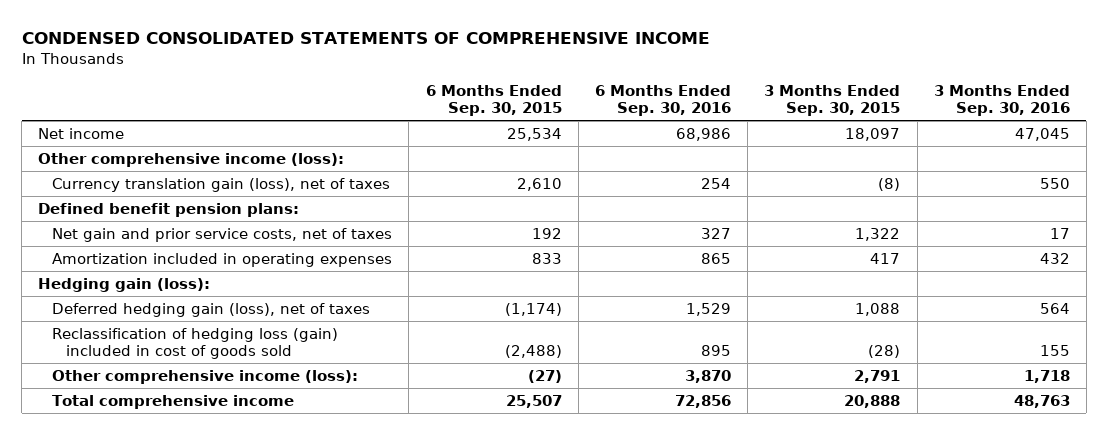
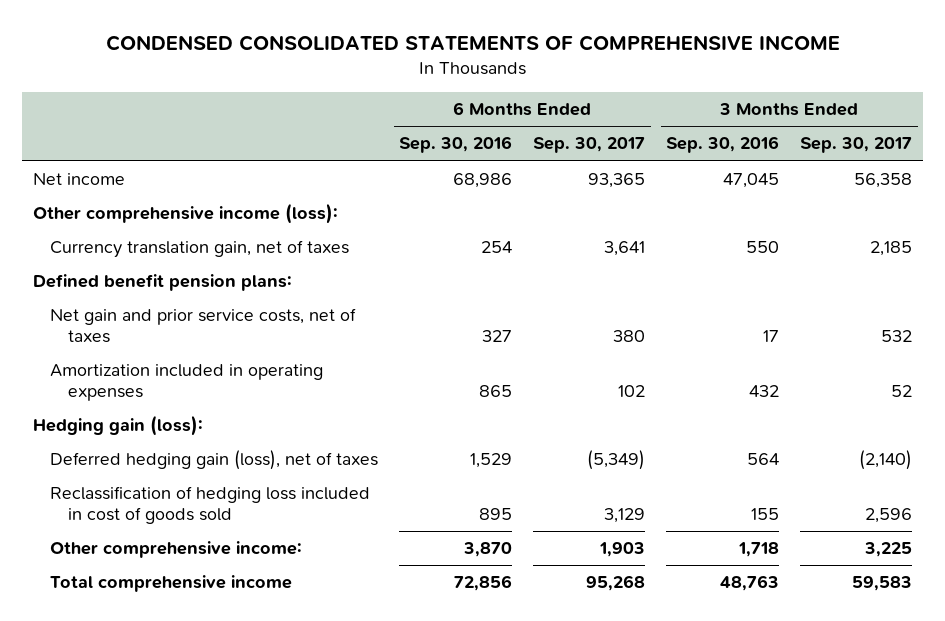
- | 6 Months Ended Sep. 30, 2015 | 6 Months Ended Sep. 30, 2016 | 3 Months Ended Sep. 30, 2015 | 3 Months Ended Sep. 30, 2016
+ | 6 Months Ended Sep. 30, 2016 | 6 Months Ended Sep. 30, 2017 | 3 Months Ended Sep. 30, 2016 | 3 Months Ended Sep. 30, 2017
- Currency translation gain (loss), net of taxes | 2,610 | 254 | (8) | 550
+ Currency translation gain, net of taxes | 254 | 3,641 | 550 | 2,185
- Reclassification of hedging loss (gain) included in cost of goods sold | (2,488) | 895 | (28) | 155
- Other comprehensive income (loss): | (27) | 3,870 | 2,791 | 1,718
+ Reclassification of hedging loss included in cost of goods sold | 895 | 3,129 | 155 | 2,596
+ Other comprehensive income: | 3,870 | 1,903 | 1,718 | 3,225

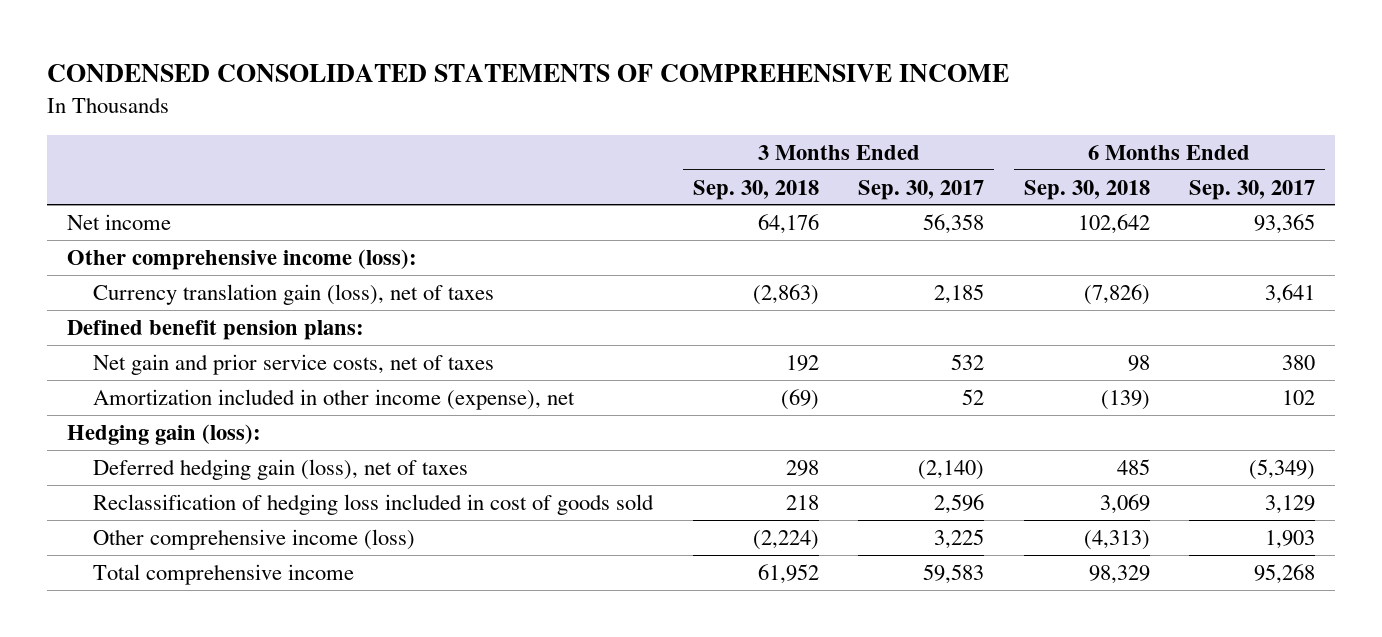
- | 6 Months Ended Sep. 30, 2016 | 6 Months Ended Sep. 30, 2017 | 3 Months Ended Sep. 30, 2016 | 3 Months Ended Sep. 30, 2017
+ | 3 Months Ended Sep. 30, 2018 | 3 Months Ended Sep. 30, 2017 | 6 Months Ended Sep. 30, 2018 | 6 Months Ended Sep. 30, 2017
- Currency translation gain, net of taxes | 254 | 3,641 | 550 | 2,185
+ Currency translation gain (loss), net of taxes | (2,863) | 2,185 | (7,826) | 3,641
- Amortization included in operating expenses | 865 | 102 | 432 | 52
+ Amortization included in other income (expense), net | (69) | 52 | (139) | 102
- Other comprehensive income: | 3,870 | 1,903 | 1,718 | 3,225
+ Other comprehensive income (loss) | (2,224) | 3,225 | (4,313) | 1,903

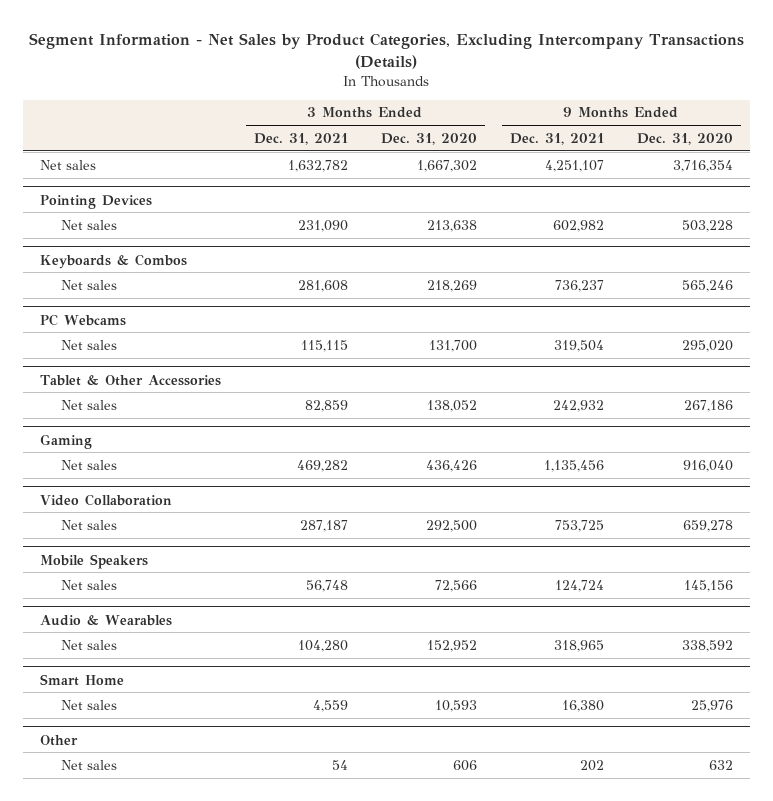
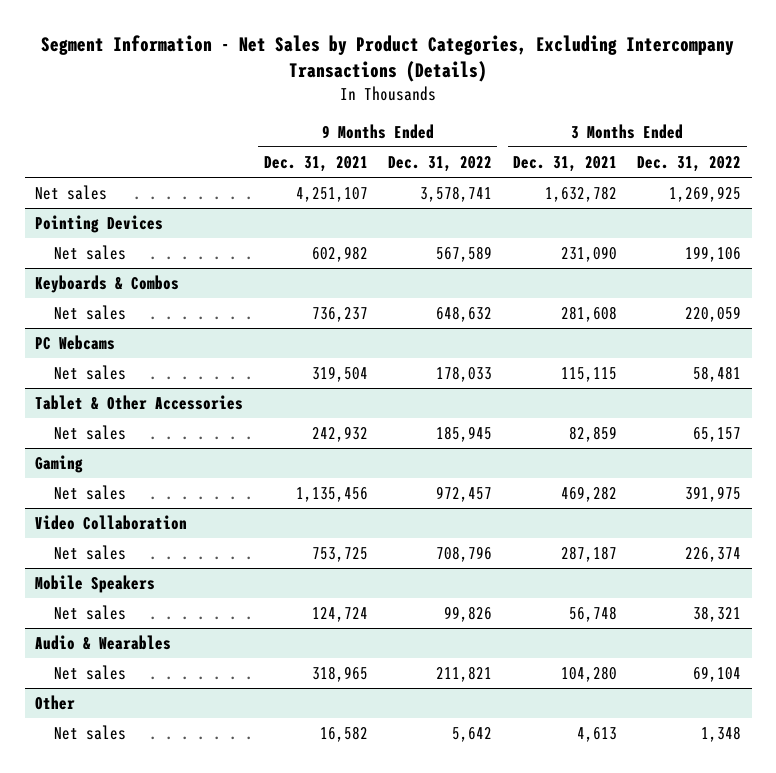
- | 3 Months Ended Dec. 31, 2021 | 3 Months Ended Dec. 31, 2020 | 9 Months Ended Dec. 31, 2021 | 9 Months Ended Dec. 31, 2020
+ | 9 Months Ended Dec. 31, 2021 | 9 Months Ended Dec. 31, 2022 | 3 Months Ended Dec. 31, 2021 | 3 Months Ended Dec. 31, 2022
- Smart Home
- Net sales | 4,559 | 10,593 | 16,380 | 25,976
@ Other
- Net sales | 54 | 606 | 202 | 632
+ Net sales | 16,582 | 5,642 | 4,613 | 1,348

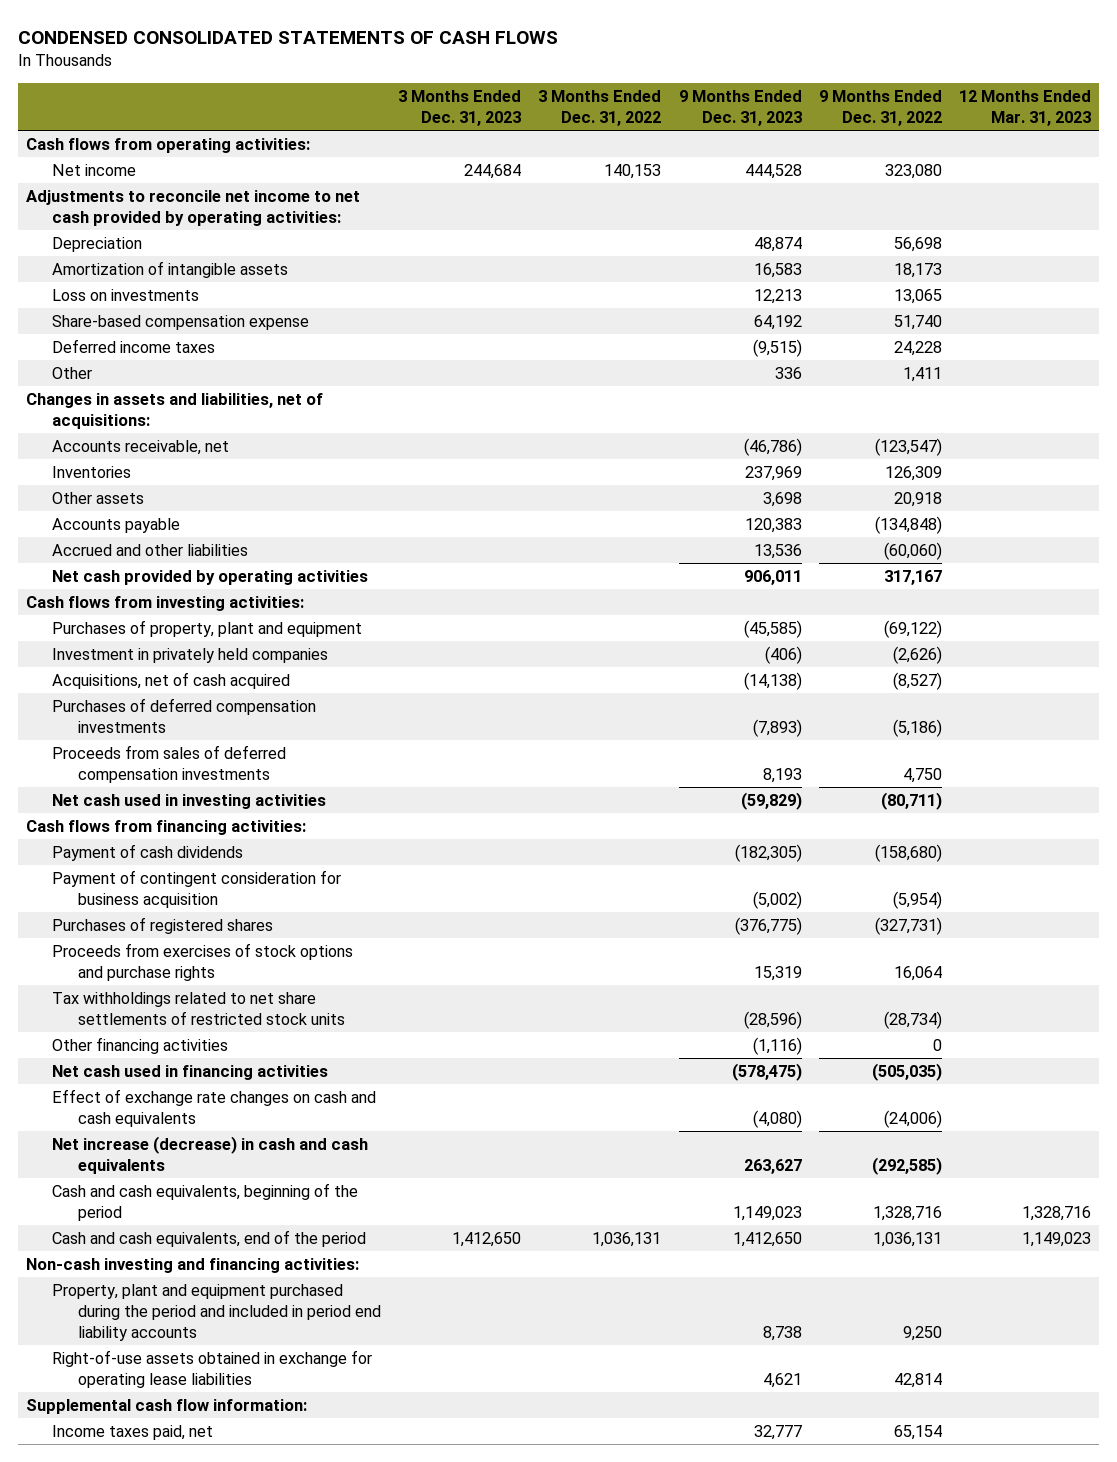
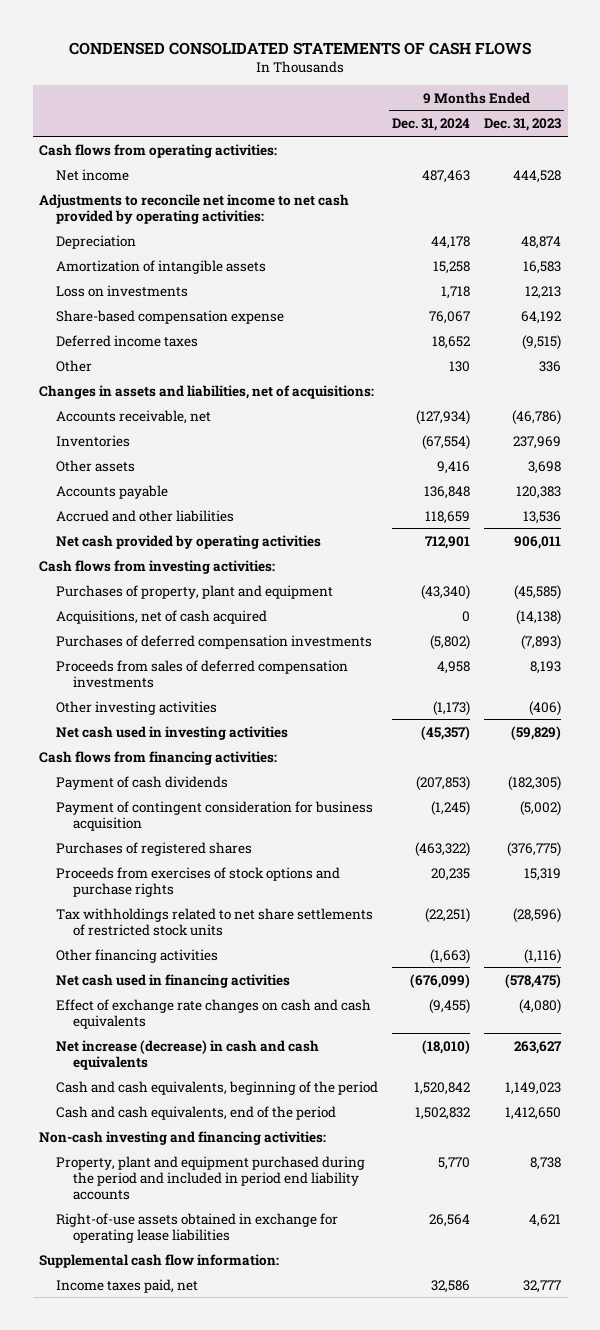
- | 3 Months Ended Dec. 31, 2023 | 3 Months Ended Dec. 31, 2022 | 9 Months Ended Dec. 31, 2023 | 9 Months Ended Dec. 31, 2022 | 12 Months Ended Mar. 31, 2023
+ | 9 Months Ended Dec. 31, 2024 | 9 Months Ended Dec. 31, 2023
- Investment in privately held companies | | | (406) | (2,626) |
+ Other investing activities | (1,173) | (406)

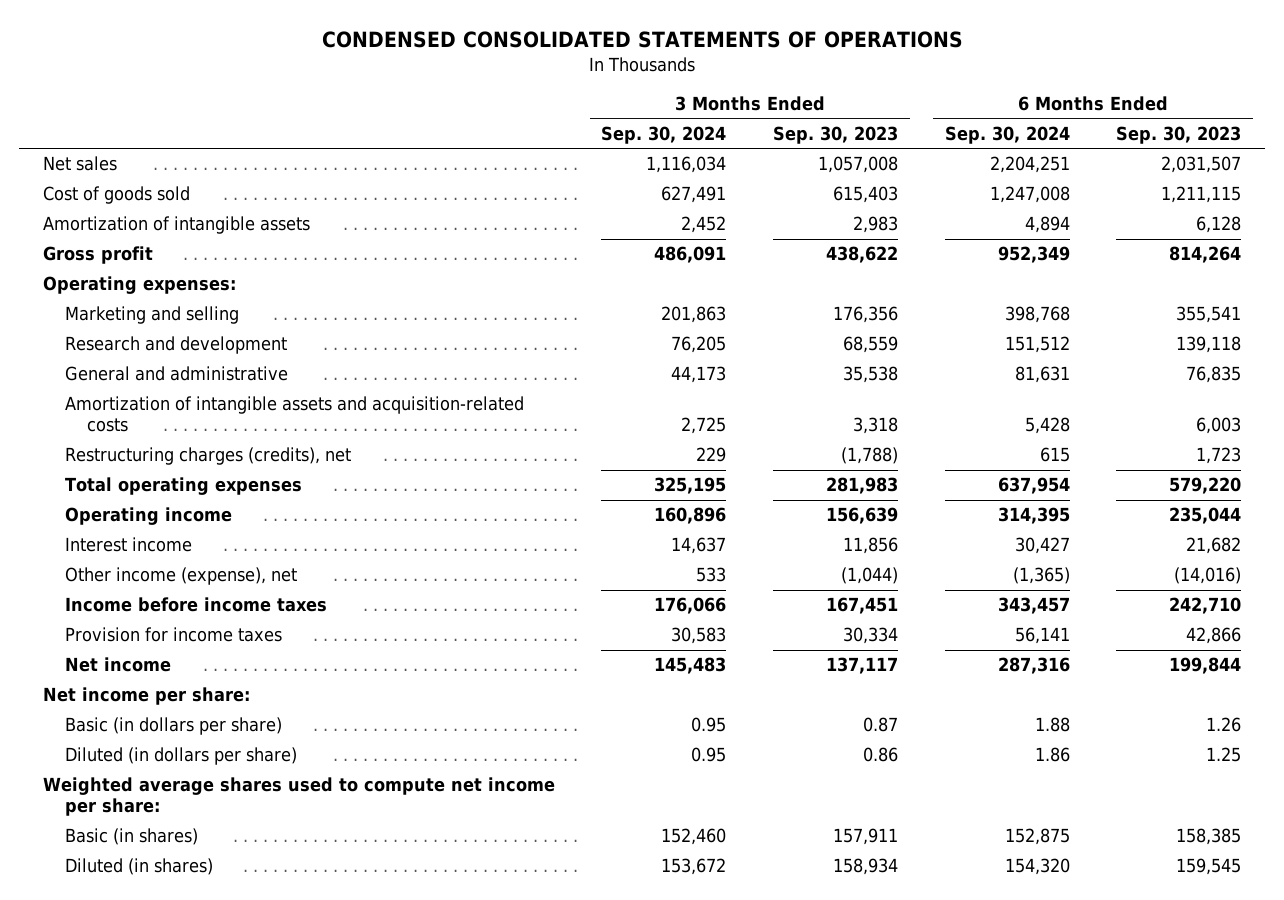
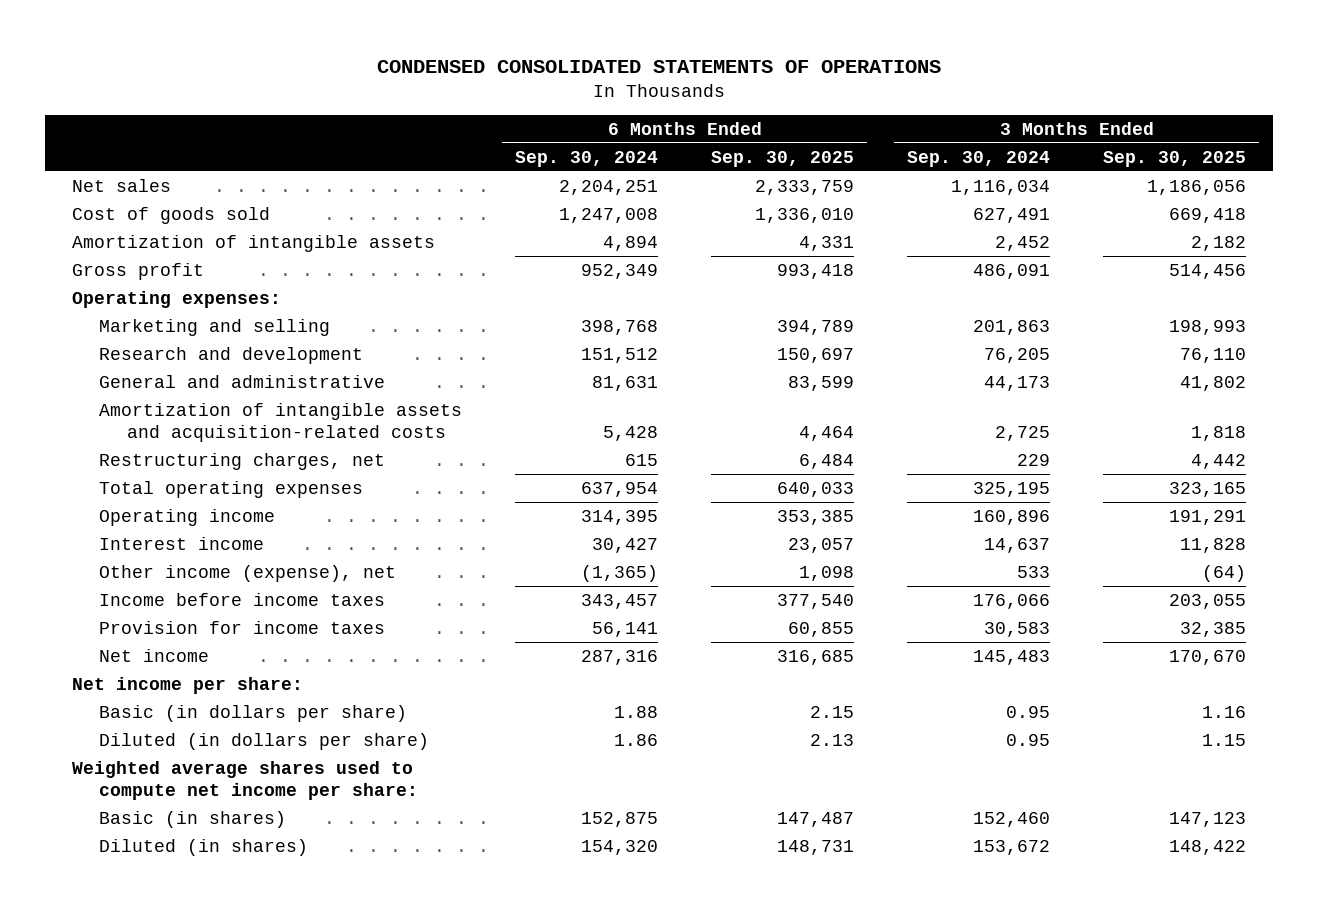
- | 3 Months Ended Sep. 30, 2024 | 3 Months Ended Sep. 30, 2023 | 6 Months Ended Sep. 30, 2024 | 6 Months Ended Sep. 30, 2023
+ | 6 Months Ended Sep. 30, 2024 | 6 Months Ended Sep. 30, 2025 | 3 Months Ended Sep. 30, 2024 | 3 Months Ended Sep. 30, 2025
- Restructuring charges (credits), net | 229 | (1,788) | 615 | 1,723
+ Restructuring charges, net | 615 | 6,484 | 229 | 4,442

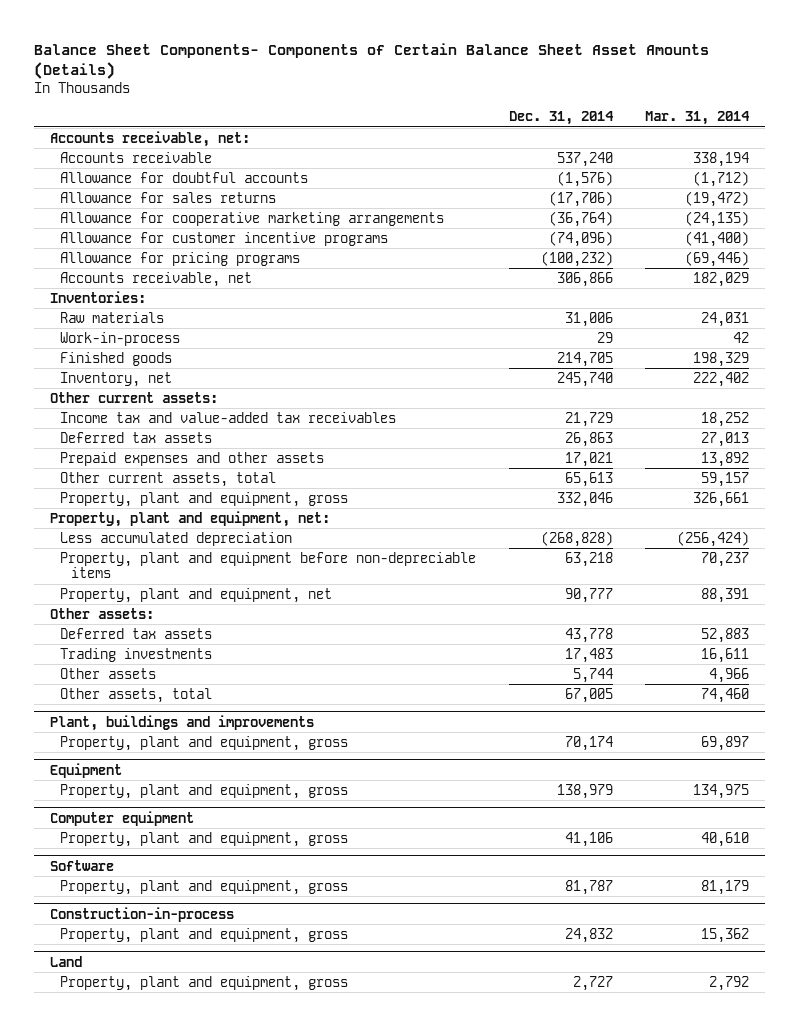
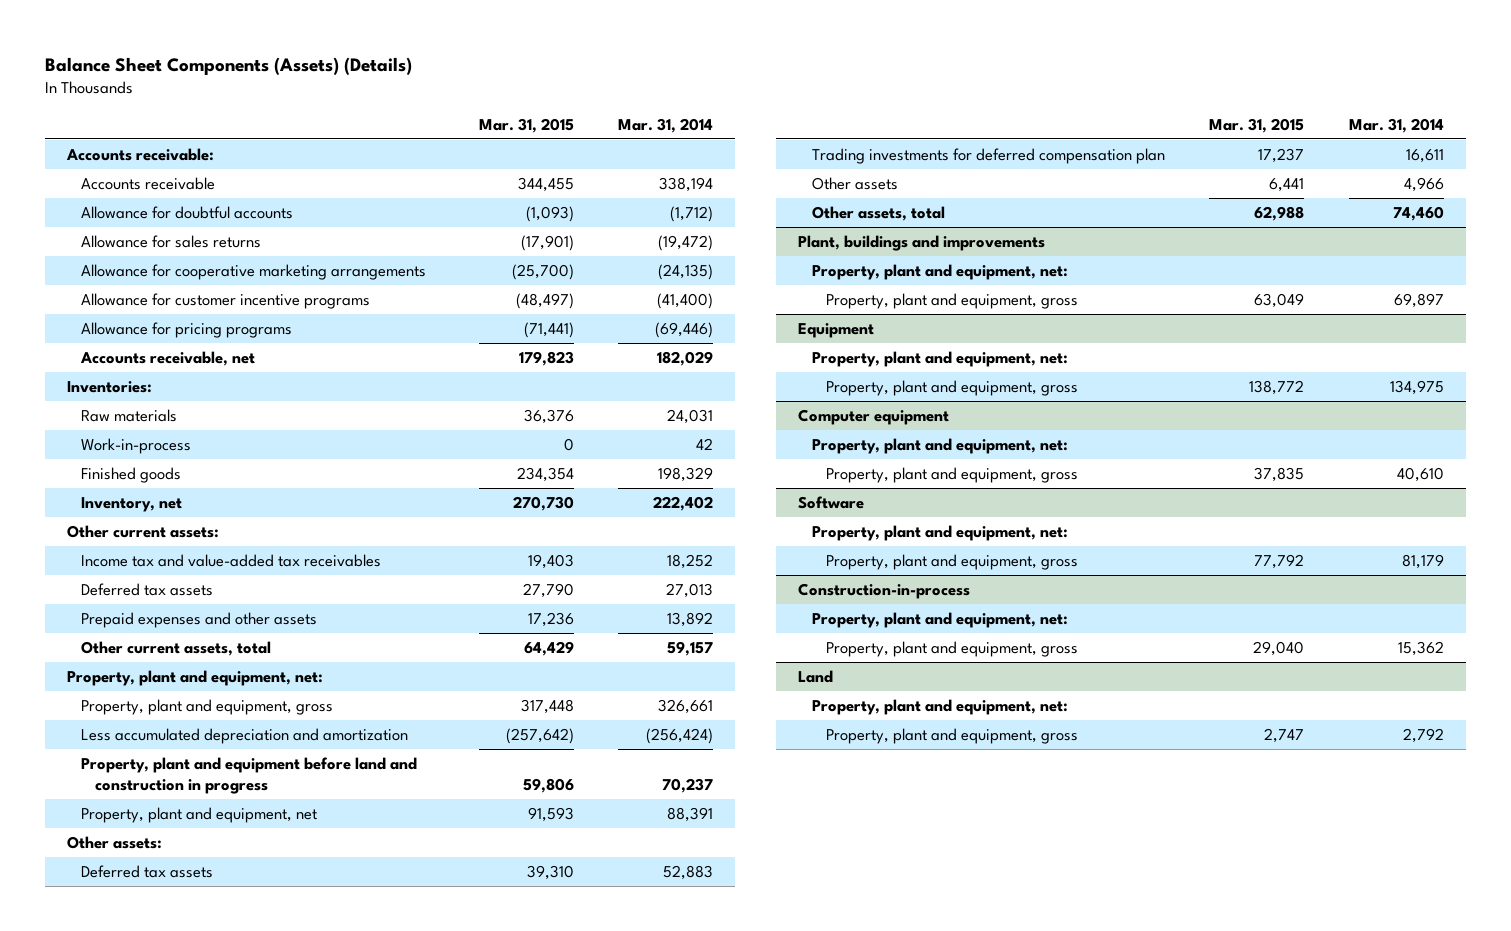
- Balance Sheet Components- Components of Certain Balance Sheet Asset Amounts (Details)
+ Balance Sheet Components (Assets) (Details)
- | Dec. 31, 2014 | Mar. 31, 2014
+ | Mar. 31, 2015 | Mar. 31, 2014
- Accounts receivable, net:
+ Accounts receivable:
- Less accumulated depreciation | (268,828) | (256,424)
- Property, plant and equipment before non-depreciable items | 63,218 | 70,237
moved down: Property, plant and equipment, gross | 317,448 | 326,661
+ Less accumulated depreciation and amortization | (257,642) | (256,424)
+ Property, plant and equipment before land and construction in progress | 59,806 | 70,237
- Trading investments | 17,483 | 16,611
+ Trading investments for deferred compensation plan | 17,237 | 16,611
@ Plant, buildings and improvements
+ Property, plant and equipment, net:
@ Equipment
+ Property, plant and equipment, net:
@ Computer equipment
+ Property, plant and equipment, net:
@ Software
+ Property, plant and equipment, net:
@ Construction-in-process
+ Property, plant and equipment, net:
@ Land
+ Property, plant and equipment, net:

